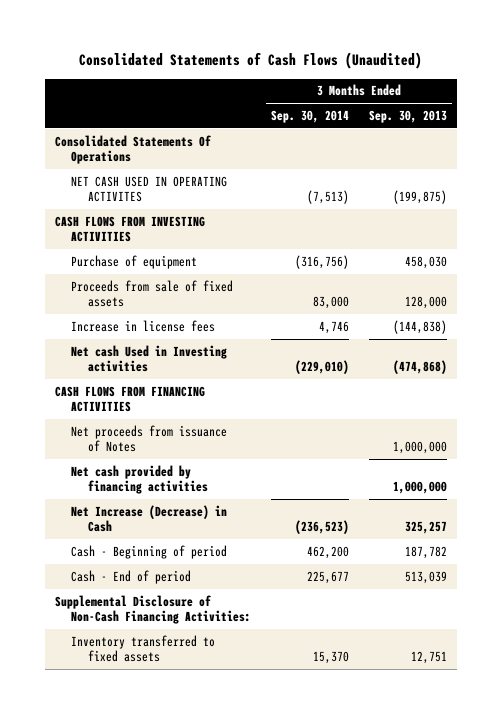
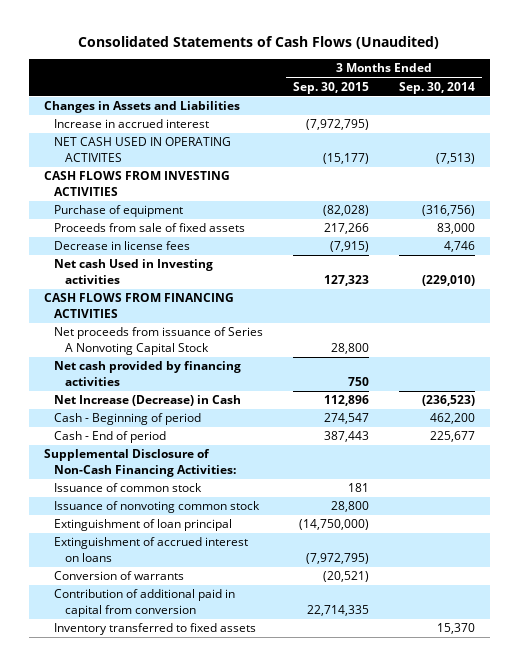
- | 3 Months Ended Sep. 30, 2014 | 3 Months Ended Sep. 30, 2013
+ | 3 Months Ended Sep. 30, 2015 | 3 Months Ended Sep. 30, 2014
- Consolidated Statements Of Operations
+ Changes in Assets and Liabilities
+ Increase in accrued interest | (7,972,795) |
- Increase in license fees | 4,746 | (144,838)
+ Decrease in license fees | (7,915) | 4,746
- Net proceeds from issuance of Notes | | 1,000,000
+ Net proceeds from issuance of Series A Nonvoting Capital Stock | 28,800 |
+ Issuance of common stock | 181 |
+ Issuance of nonvoting common stock | 28,800 |
+ Extinguishment of loan principal | (14,750,000) |
+ Extinguishment of accrued interest on loans | (7,972,795) |
+ Conversion of warrants | (20,521) |
+ Contribution of additional paid in capital from conversion | 22,714,335 |

